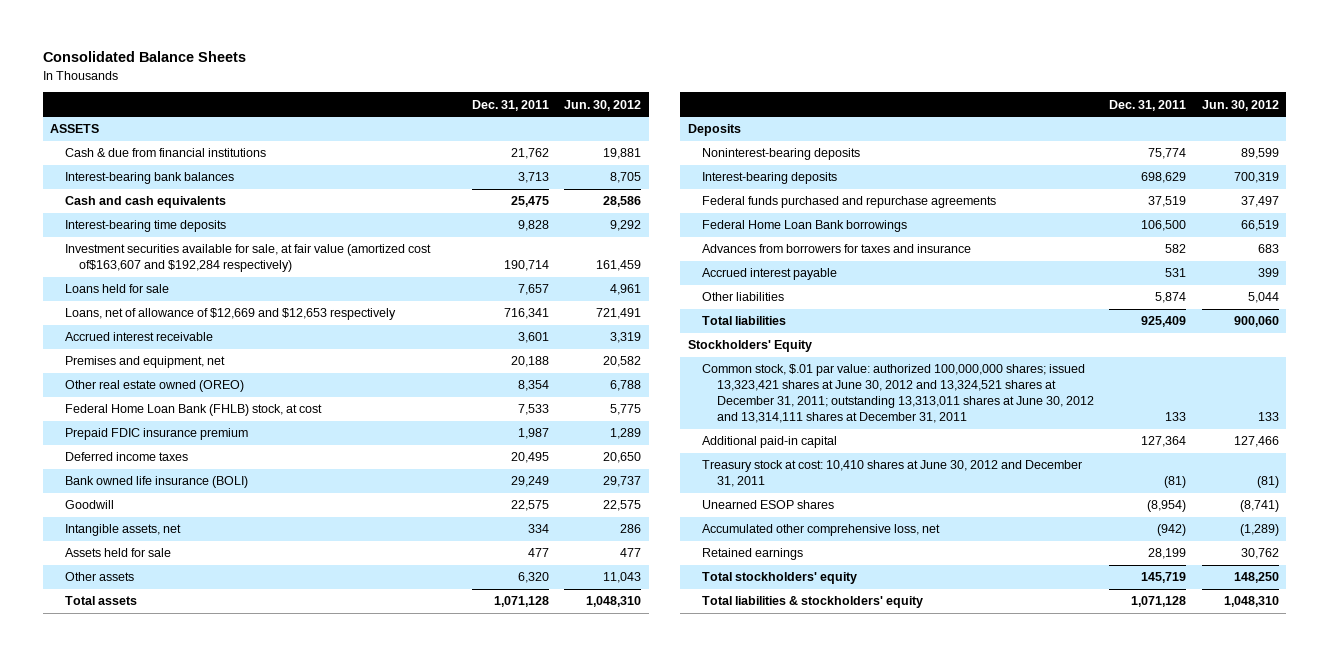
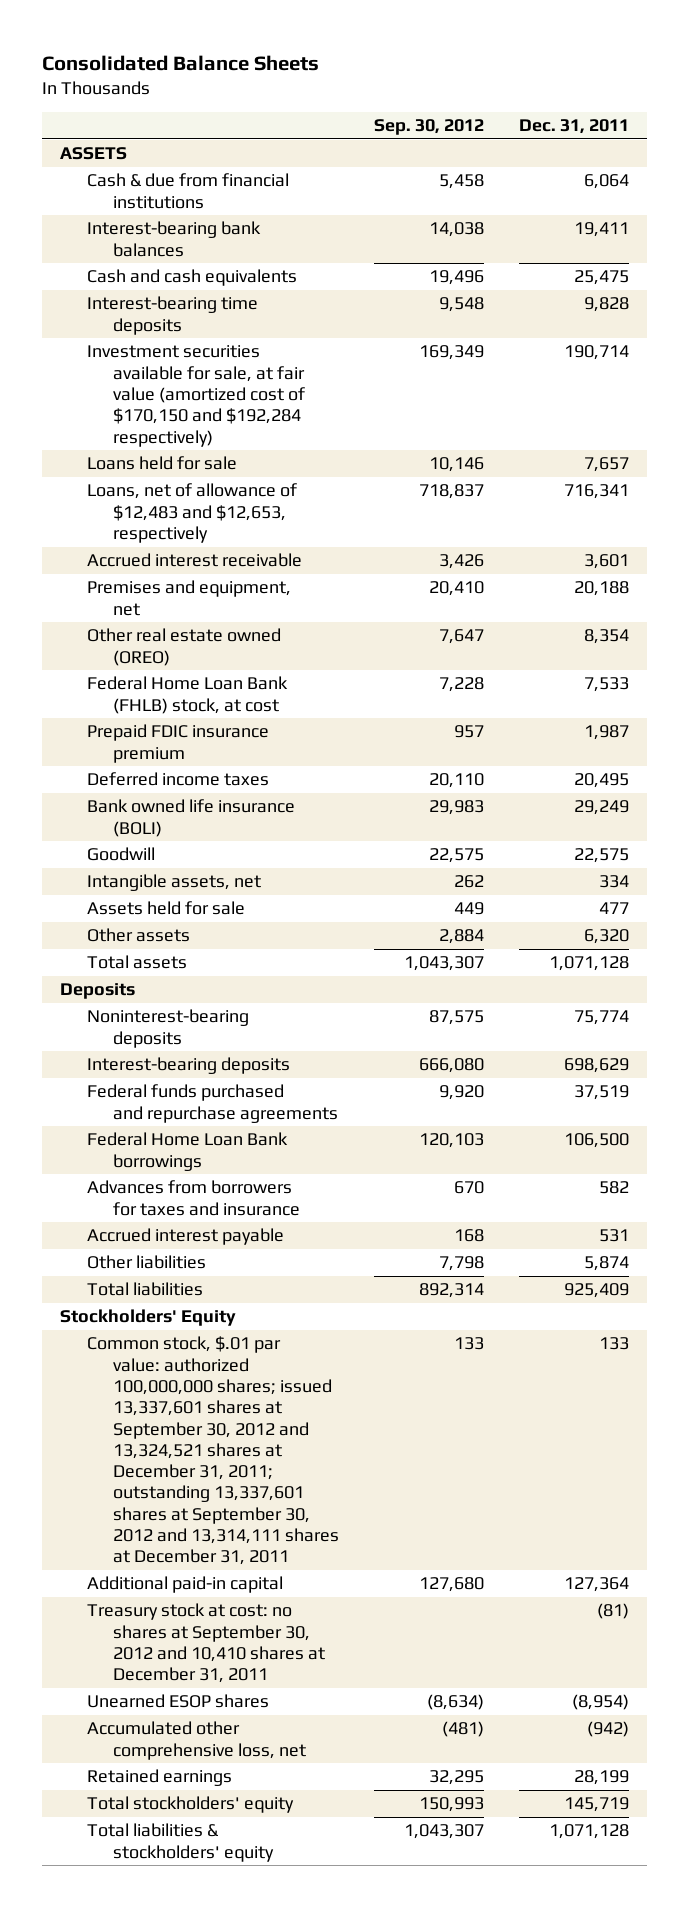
- | Dec. 31, 2011 | Jun. 30, 2012
+ | Sep. 30, 2012 | Dec. 31, 2011
- Cash & due from financial institutions | 21,762 | 19,881
- Interest-bearing bank balances | 3,713 | 8,705
+ Cash & due from financial institutions | 5,458 | 6,064
+ Interest-bearing bank balances | 14,038 | 19,411
- Investment securities available for sale, at fair value (amortized cost of$163,607 and $192,284 respectively) | 190,714 | 161,459
+ Investment securities available for sale, at fair value (amortized cost of $170,150 and $192,284 respectively) | 169,349 | 190,714
- Loans, net of allowance of $12,669 and $12,653 respectively | 716,341 | 721,491
+ Loans, net of allowance of $12,483 and $12,653, respectively | 718,837 | 716,341
- Common stock, $.01 par value: authorized 100,000,000 shares; issued 13,323,421 shares at June 30, 2012 and 13,324,521 shares at December 31, 2011; outstanding 13,313,011 shares at June 30, 2012 and 13,314,111 shares at December 31, 2011 | 133 | 133
+ Common stock, $.01 par value: authorized 100,000,000 shares; issued 13,337,601 shares at September 30, 2012 and 13,324,521 shares at December 31, 2011; outstanding 13,337,601 shares at September 30, 2012 and 13,314,111 shares at December 31, 2011 | 133 | 133
- Treasury stock at cost: 10,410 shares at June 30, 2012 and December 31, 2011 | (81) | (81)
+ Treasury stock at cost: no shares at September 30, 2012 and 10,410 shares at December 31, 2011 | | (81)

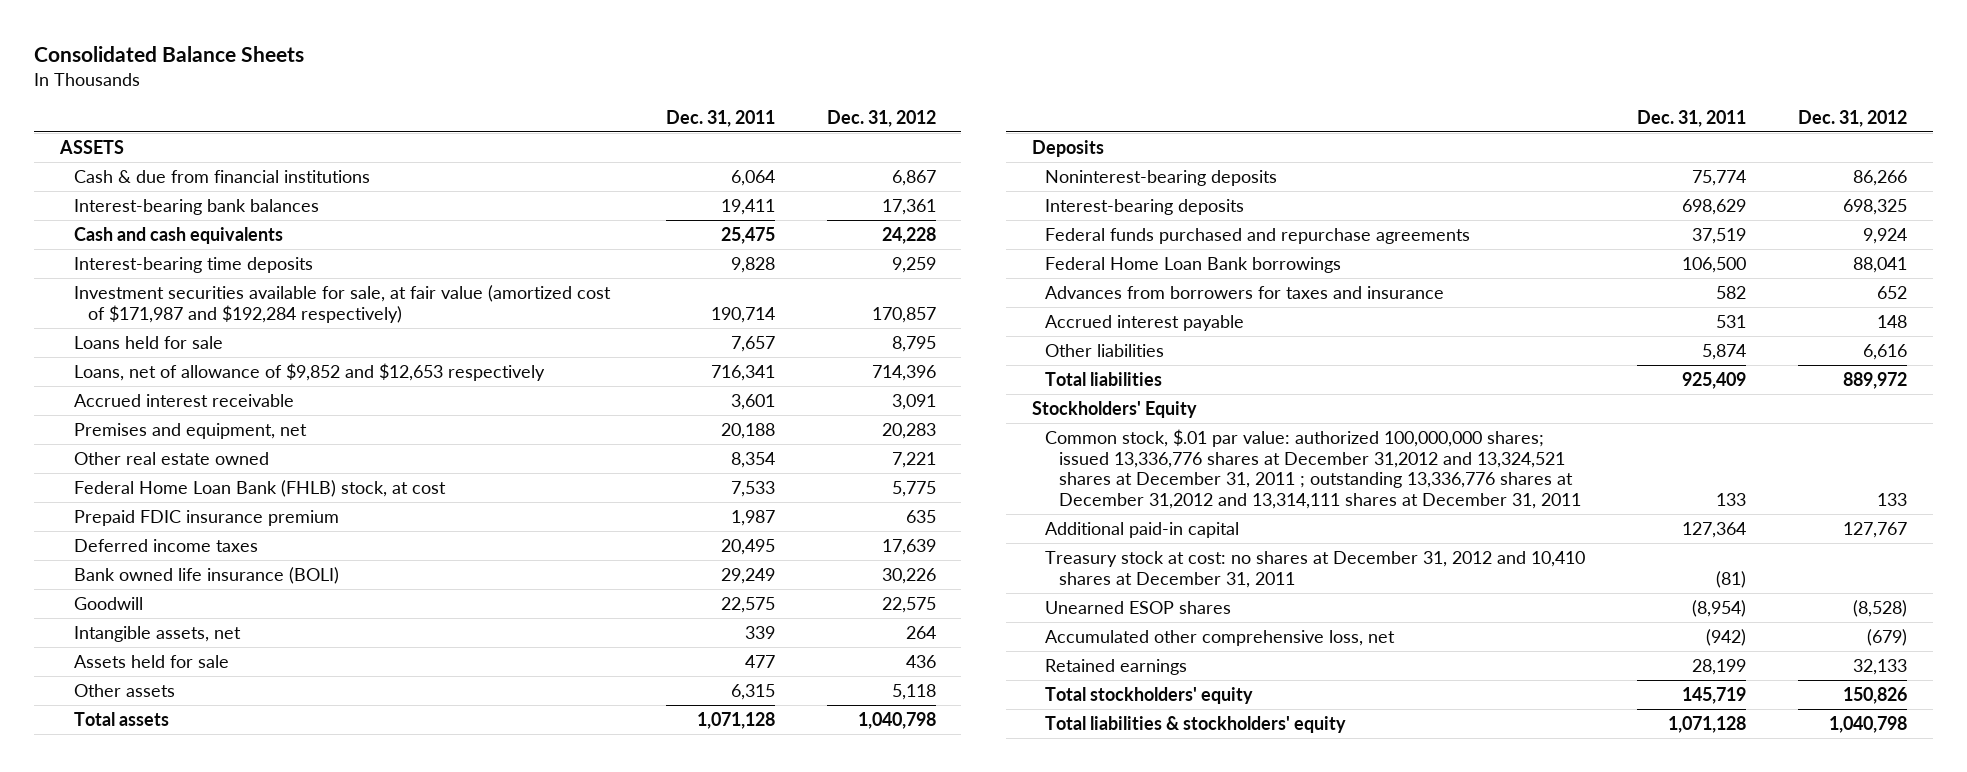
- | Sep. 30, 2012 | Dec. 31, 2011
+ | Dec. 31, 2011 | Dec. 31, 2012
- Investment securities available for sale, at fair value (amortized cost of $170,150 and $192,284 respectively) | 169,349 | 190,714
+ Investment securities available for sale, at fair value (amortized cost of $171,987 and $192,284 respectively) | 190,714 | 170,857
- Loans, net of allowance of $12,483 and $12,653, respectively | 718,837 | 716,341
+ Loans, net of allowance of $9,852 and $12,653 respectively | 716,341 | 714,396
- Other real estate owned (OREO) | 7,647 | 8,354
+ Other real estate owned | 8,354 | 7,221
- Intangible assets, net | 262 | 334
+ Intangible assets, net | 339 | 264
- Other assets | 2,884 | 6,320
+ Other assets | 6,315 | 5,118
- Common stock, $.01 par value: authorized 100,000,000 shares; issued 13,337,601 shares at September 30, 2012 and 13,324,521 shares at December 31, 2011; outstanding 13,337,601 shares at September 30, 2012 and 13,314,111 shares at December 31, 2011 | 133 | 133
+ Common stock, $.01 par value: authorized 100,000,000 shares; issued 13,336,776 shares at December 31,2012 and 13,324,521 shares at December 31, 2011 ; outstanding 13,336,776 shares at December 31,2012 and 13,314,111 shares at December 31, 2011 | 133 | 133
- Treasury stock at cost: no shares at September 30, 2012 and 10,410 shares at December 31, 2011 | | (81)
+ Treasury stock at cost: no shares at December 31, 2012 and 10,410 shares at December 31, 2011 | (81) |

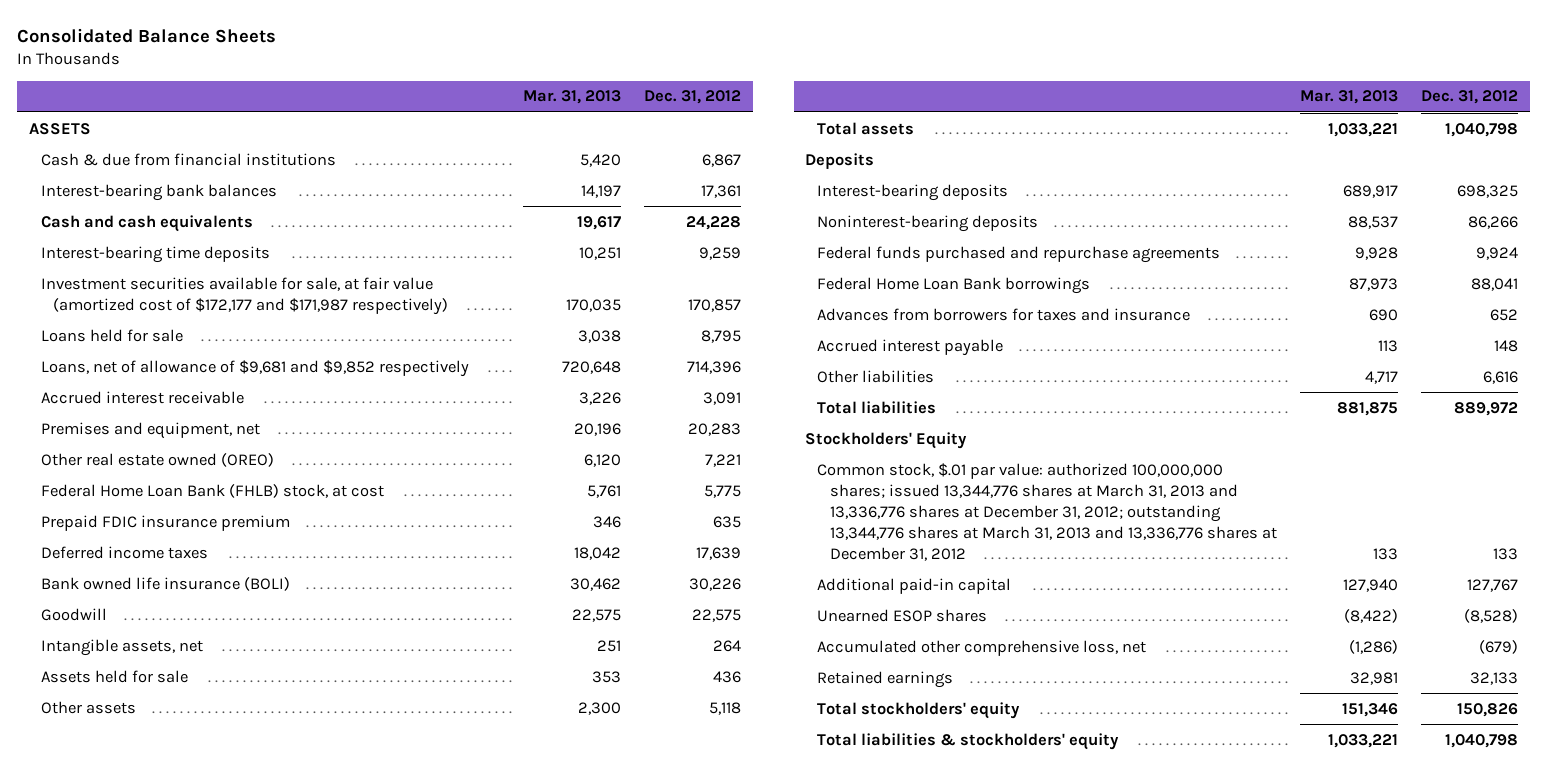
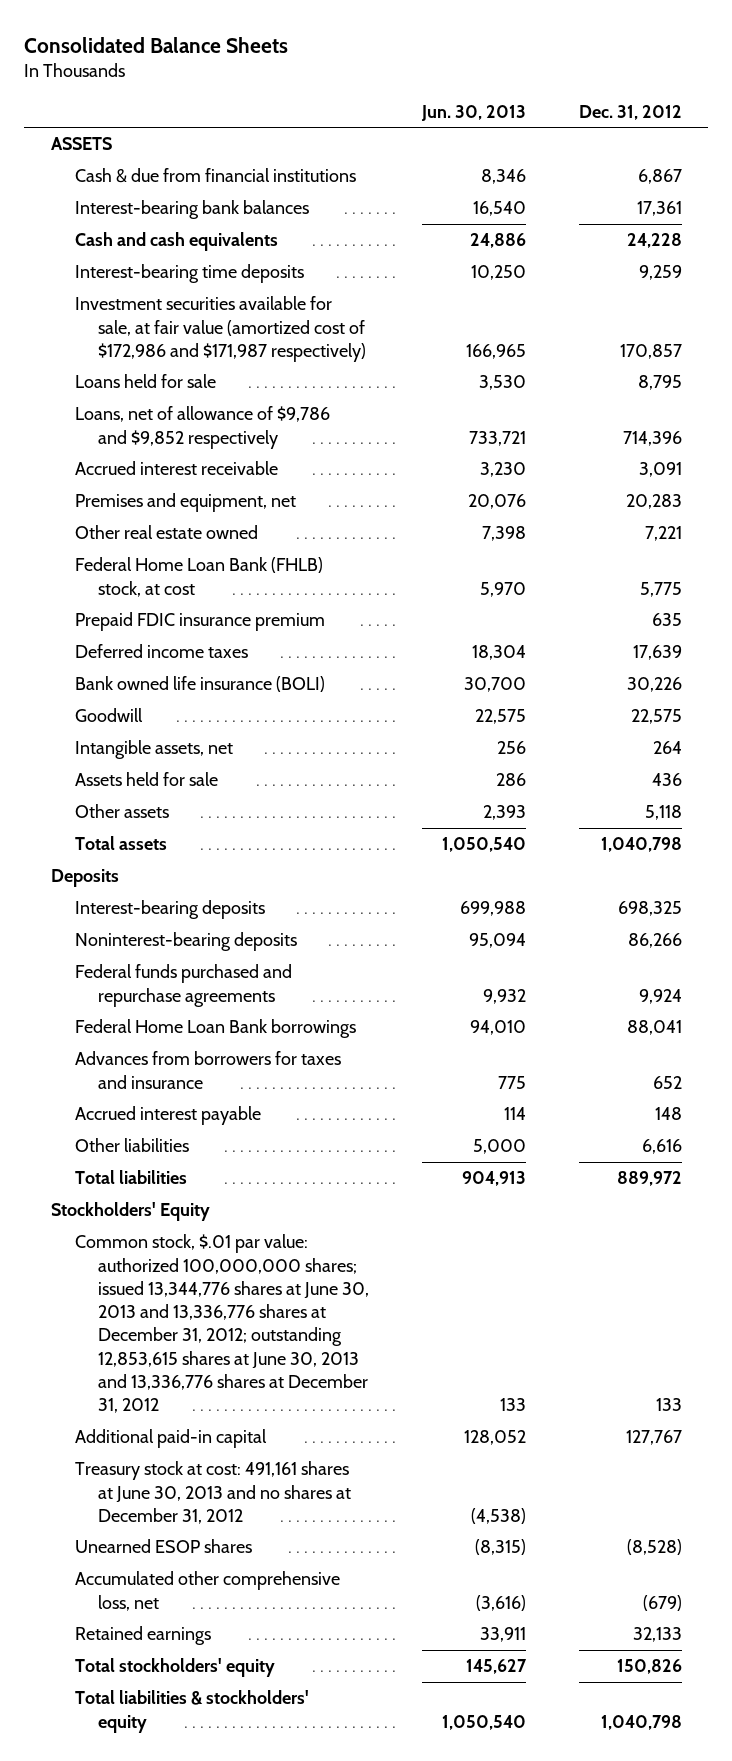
- | Mar. 31, 2013 | Dec. 31, 2012
+ | Jun. 30, 2013 | Dec. 31, 2012
- Investment securities available for sale, at fair value (amortized cost of $172,177 and $171,987 respectively) | 170,035 | 170,857
+ Investment securities available for sale, at fair value (amortized cost of $172,986 and $171,987 respectively) | 166,965 | 170,857
- Loans, net of allowance of $9,681 and $9,852 respectively | 720,648 | 714,396
+ Loans, net of allowance of $9,786 and $9,852 respectively | 733,721 | 714,396
- Other real estate owned (OREO) | 6,120 | 7,221
+ Other real estate owned | 7,398 | 7,221
- Common stock, $.01 par value: authorized 100,000,000 shares; issued 13,344,776 shares at March 31, 2013 and 13,336,776 shares at December 31, 2012; outstanding 13,344,776 shares at March 31, 2013 and 13,336,776 shares at December 31, 2012 | 133 | 133
+ Common stock, $.01 par value: authorized 100,000,000 shares; issued 13,344,776 shares at June 30, 2013 and 13,336,776 shares at December 31, 2012; outstanding 12,853,615 shares at June 30, 2013 and 13,336,776 shares at December 31, 2012 | 133 | 133
+ Treasury stock at cost: 491,161 shares at June 30, 2013 and no shares at December 31, 2012 | (4,538) |

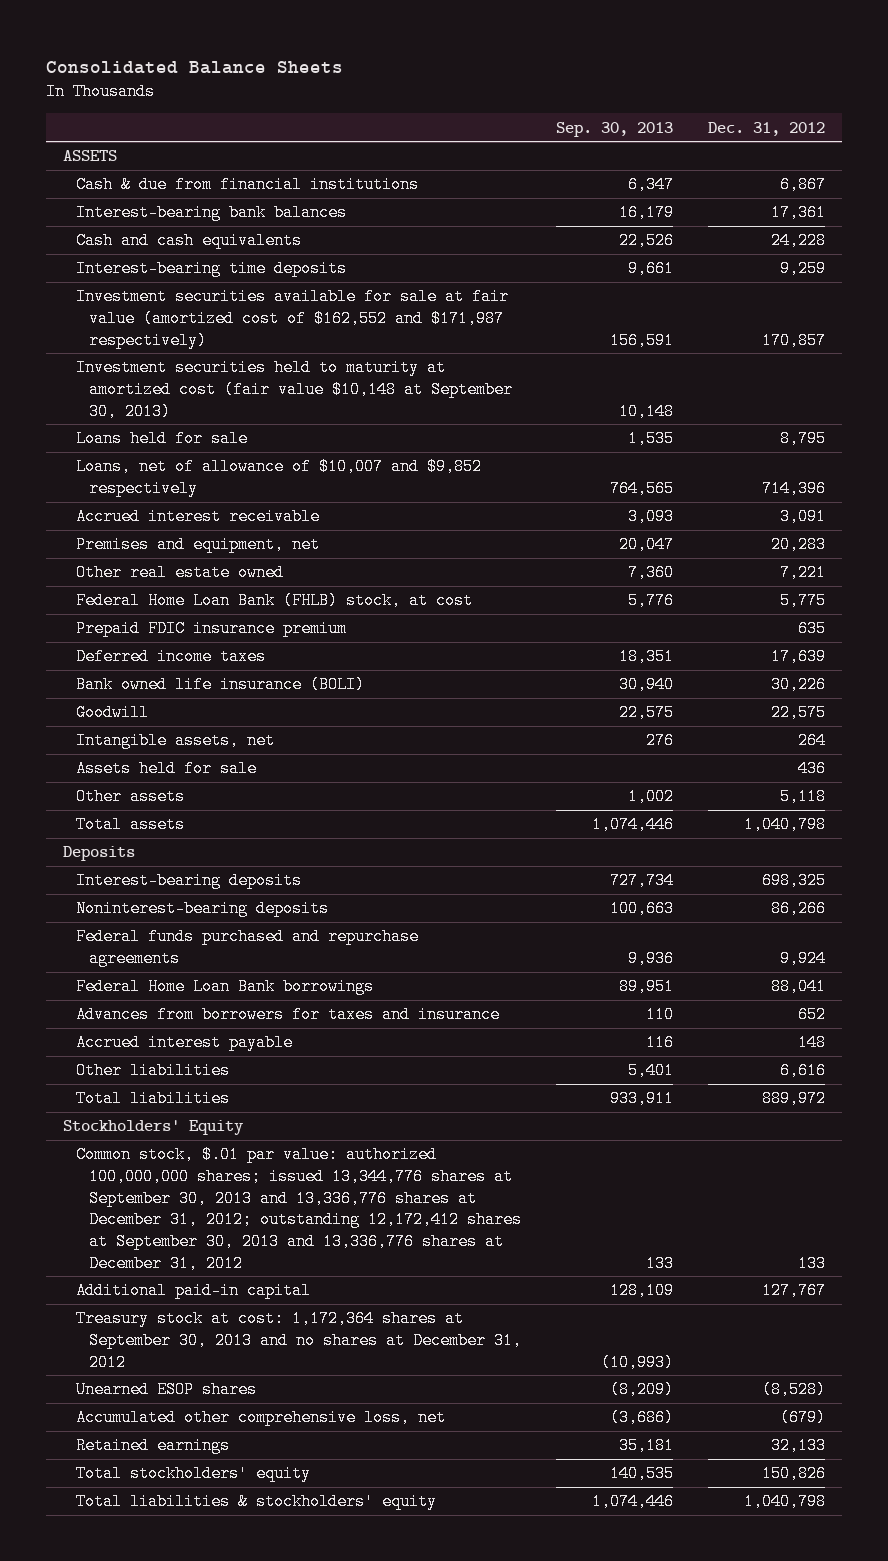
- | Jun. 30, 2013 | Dec. 31, 2012
+ | Sep. 30, 2013 | Dec. 31, 2012
- Investment securities available for sale, at fair value (amortized cost of $172,986 and $171,987 respectively) | 166,965 | 170,857
+ Investment securities available for sale at fair value (amortized cost of $162,552 and $171,987 respectively) | 156,591 | 170,857
+ Investment securities held to maturity at amortized cost (fair value $10,148 at September 30, 2013) | 10,148 |
- Loans, net of allowance of $9,786 and $9,852 respectively | 733,721 | 714,396
+ Loans, net of allowance of $10,007 and $9,852 respectively | 764,565 | 714,396
- Common stock, $.01 par value: authorized 100,000,000 shares; issued 13,344,776 shares at June 30, 2013 and 13,336,776 shares at December 31, 2012; outstanding 12,853,615 shares at June 30, 2013 and 13,336,776 shares at December 31, 2012 | 133 | 133
+ Common stock, $.01 par value: authorized 100,000,000 shares; issued 13,344,776 shares at September 30, 2013 and 13,336,776 shares at December 31, 2012; outstanding 12,172,412 shares at September 30, 2013 and 13,336,776 shares at December 31, 2012 | 133 | 133
- Treasury stock at cost: 491,161 shares at June 30, 2013 and no shares at December 31, 2012 | (4,538) |
+ Treasury stock at cost: 1,172,364 shares at September 30, 2013 and no shares at December 31, 2012 | (10,993) |

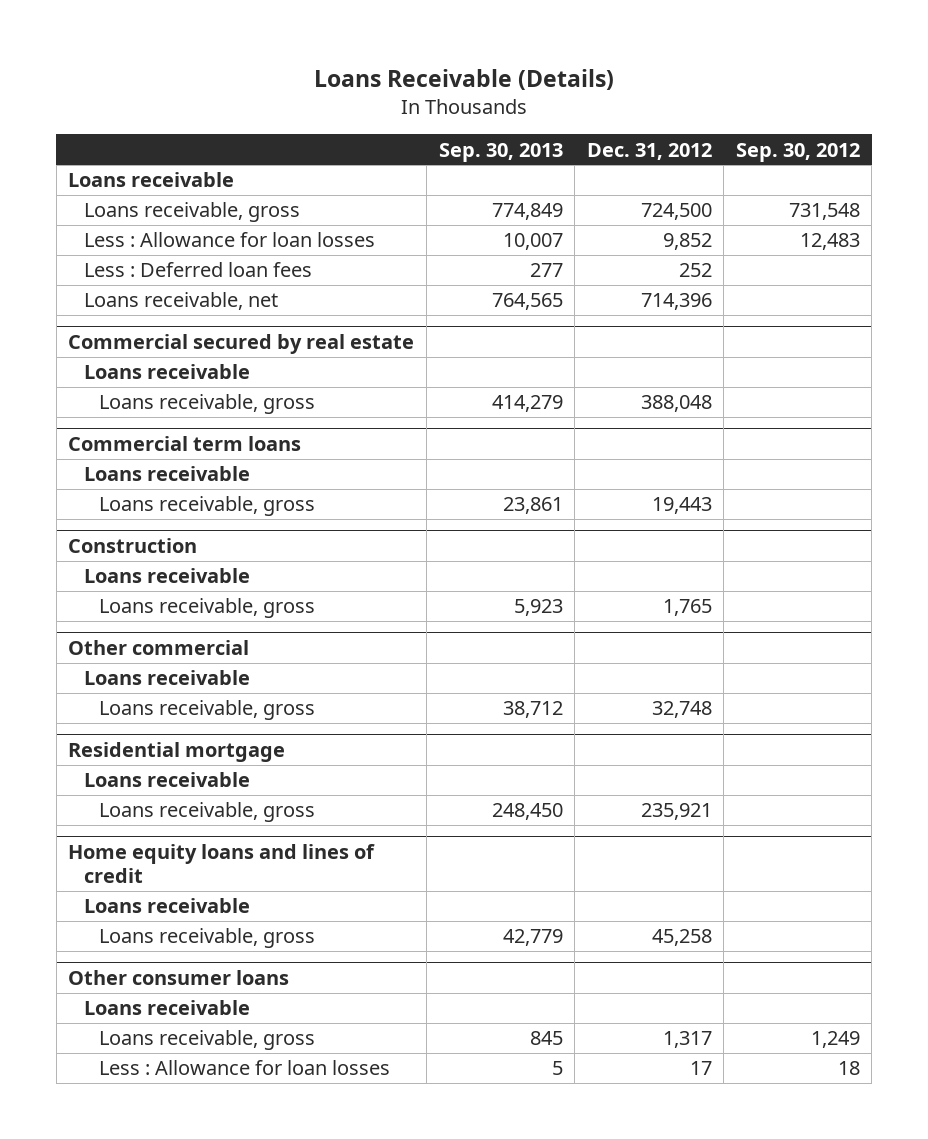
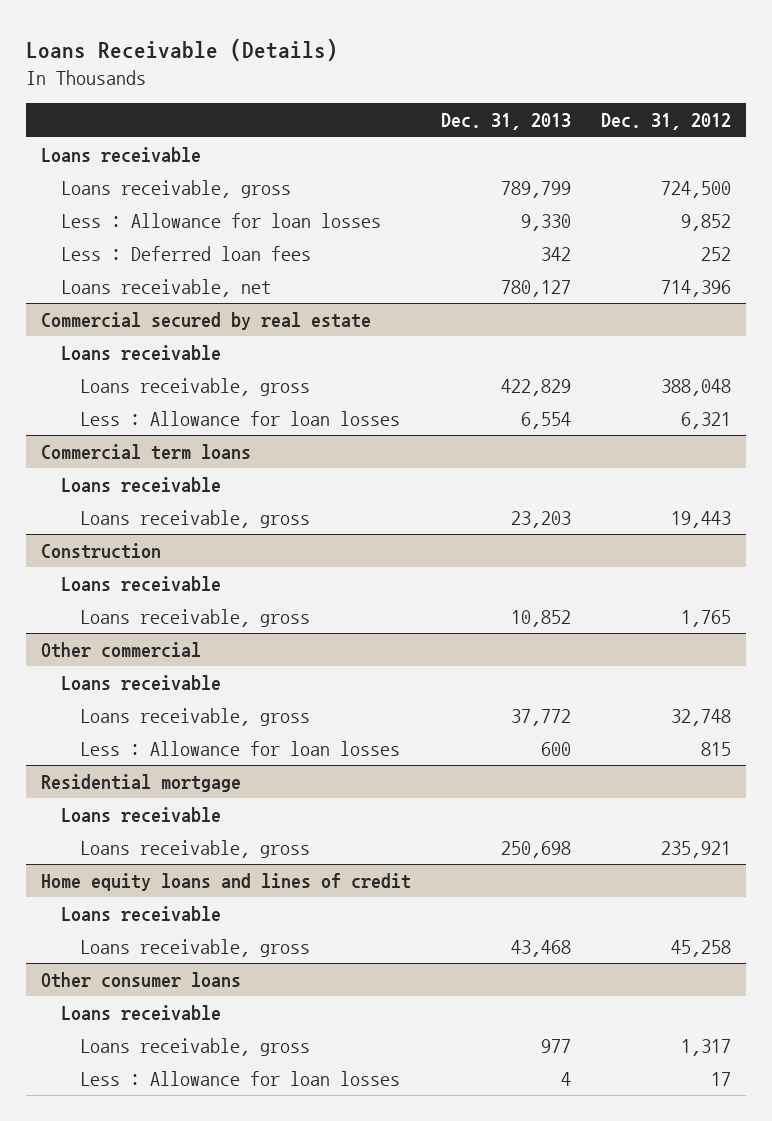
- | Sep. 30, 2013 | Dec. 31, 2012 | Sep. 30, 2012
+ | Dec. 31, 2013 | Dec. 31, 2012
@ Commercial secured by real estate
+ Less : Allowance for loan losses | 6,554 | 6,321
@ Other commercial
+ Less : Allowance for loan losses | 600 | 815

